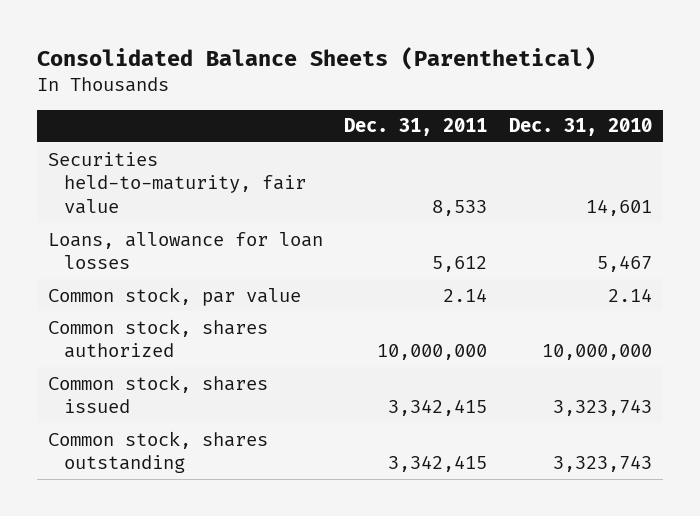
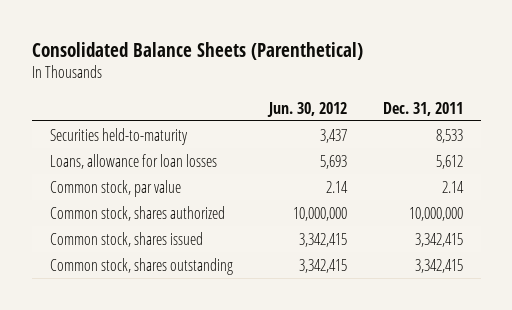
- | Dec. 31, 2011 | Dec. 31, 2010
+ | Jun. 30, 2012 | Dec. 31, 2011
- Securities held-to-maturity, fair value | 8,533 | 14,601
+ Securities held-to-maturity | 3,437 | 8,533

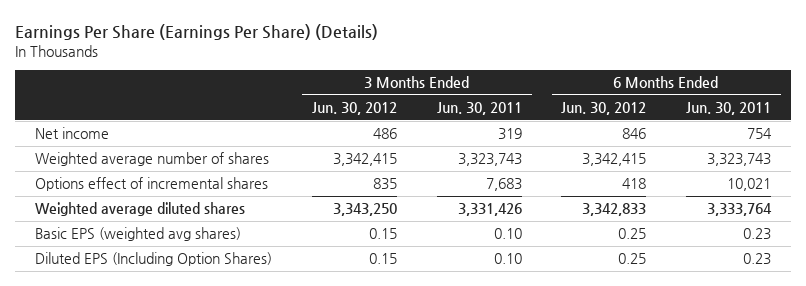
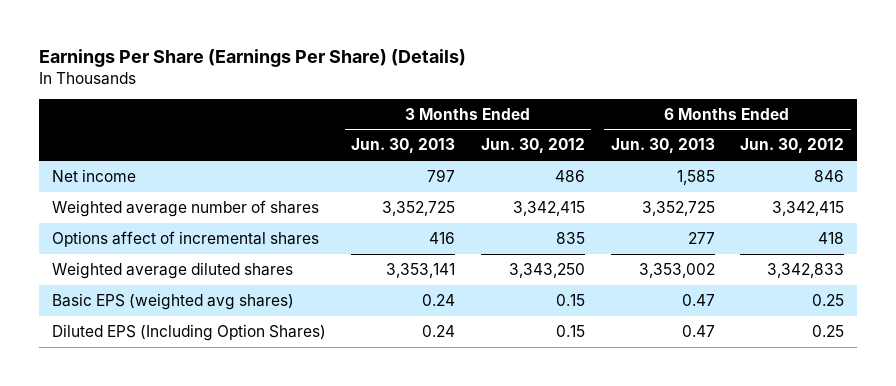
- | 3 Months Ended Jun. 30, 2012 | 3 Months Ended Jun. 30, 2011 | 6 Months Ended Jun. 30, 2012 | 6 Months Ended Jun. 30, 2011
+ | 3 Months Ended Jun. 30, 2013 | 3 Months Ended Jun. 30, 2012 | 6 Months Ended Jun. 30, 2013 | 6 Months Ended Jun. 30, 2012
- Options effect of incremental shares | 835 | 7,683 | 418 | 10,021
+ Options affect of incremental shares | 416 | 835 | 277 | 418

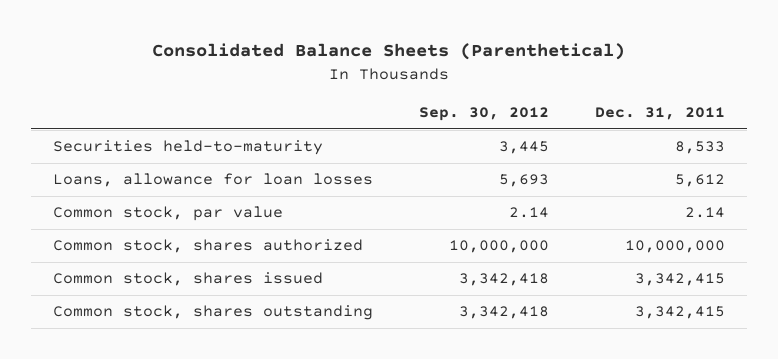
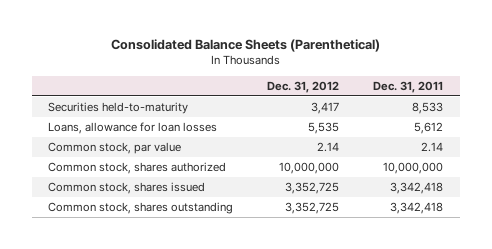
- | Sep. 30, 2012 | Dec. 31, 2011
+ | Dec. 31, 2012 | Dec. 31, 2011
- Common stock, shares issued | 3,342,418 | 3,342,415
- Common stock, shares outstanding | 3,342,418 | 3,342,415
+ Common stock, shares issued | 3,352,725 | 3,342,418
+ Common stock, shares outstanding | 3,352,725 | 3,342,418

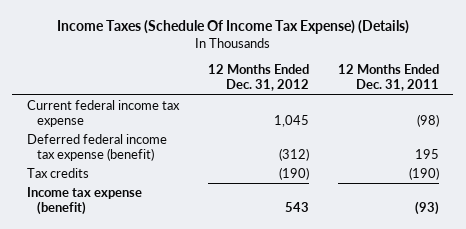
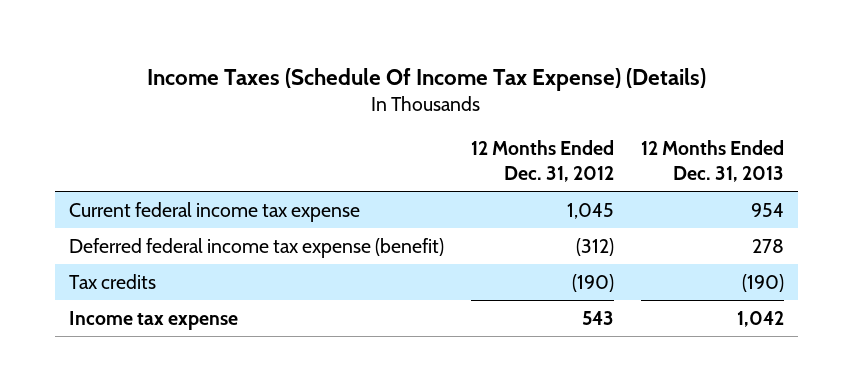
- | 12 Months Ended Dec. 31, 2012 | 12 Months Ended Dec. 31, 2011
+ | 12 Months Ended Dec. 31, 2012 | 12 Months Ended Dec. 31, 2013
- Income tax expense (benefit) | 543 | (93)
+ Income tax expense | 543 | 1,042

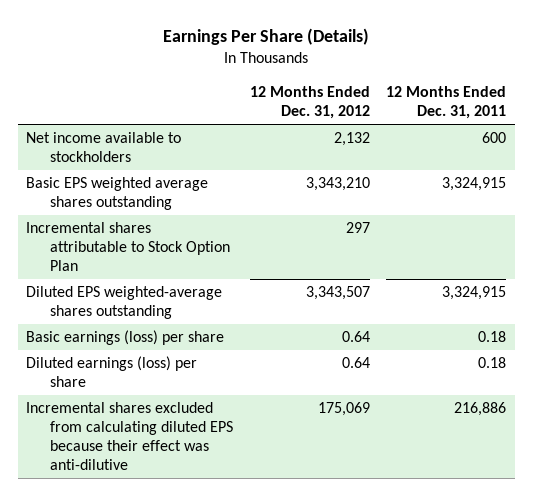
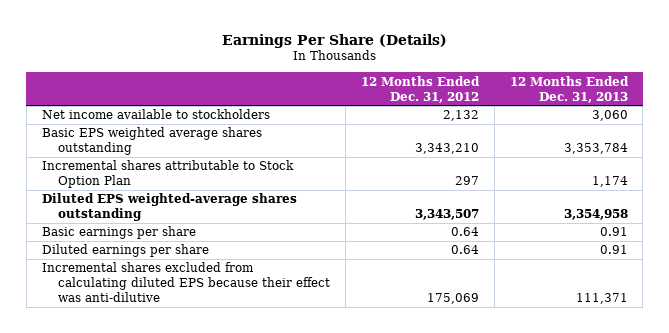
- | 12 Months Ended Dec. 31, 2012 | 12 Months Ended Dec. 31, 2011
+ | 12 Months Ended Dec. 31, 2012 | 12 Months Ended Dec. 31, 2013
- Basic earnings (loss) per share | 0.64 | 0.18
- Diluted earnings (loss) per share | 0.64 | 0.18
+ Basic earnings per share | 0.64 | 0.91
+ Diluted earnings per share | 0.64 | 0.91

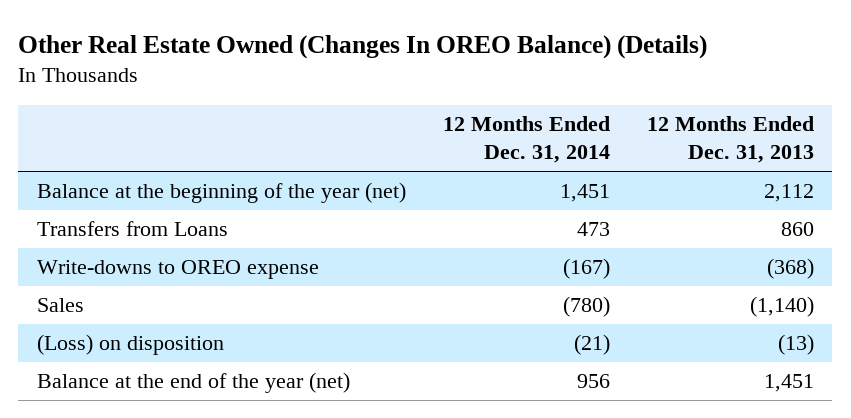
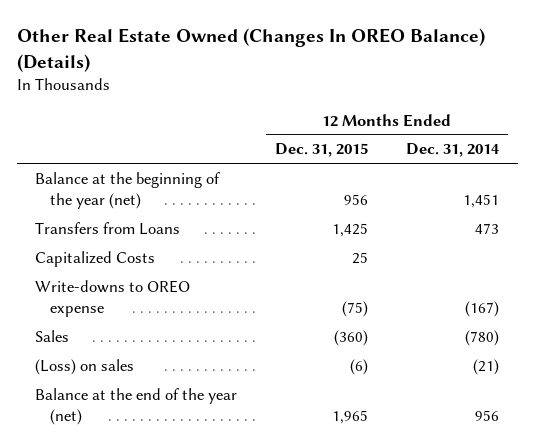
- | 12 Months Ended Dec. 31, 2014 | 12 Months Ended Dec. 31, 2013
+ | 12 Months Ended Dec. 31, 2015 | 12 Months Ended Dec. 31, 2014
+ Capitalized Costs | 25 |
- (Loss) on disposition | (21) | (13)
+ (Loss) on sales | (6) | (21)

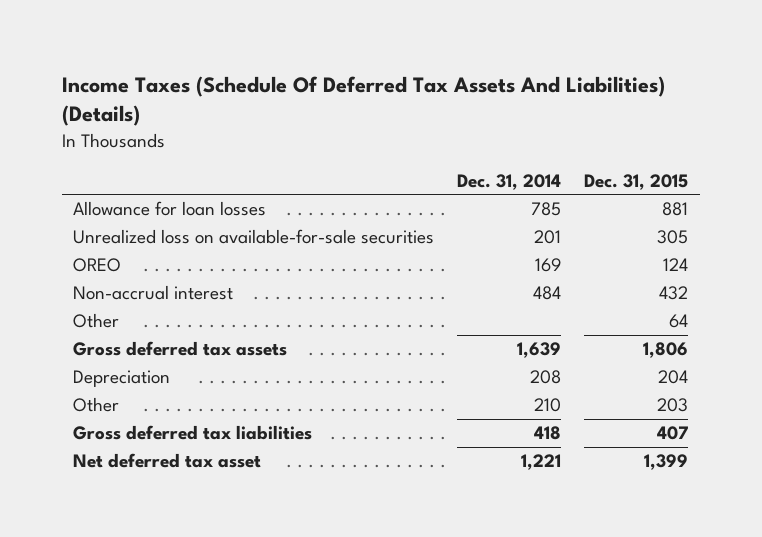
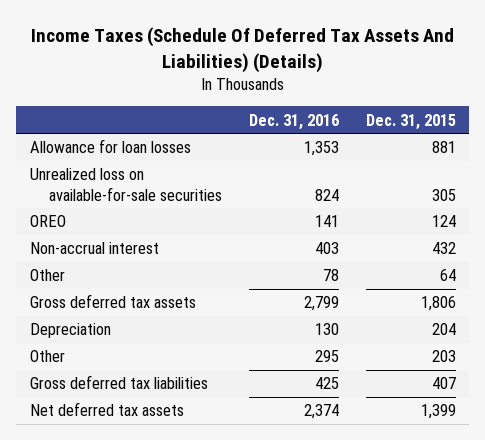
- | Dec. 31, 2014 | Dec. 31, 2015
+ | Dec. 31, 2016 | Dec. 31, 2015
- Net deferred tax asset | 1,221 | 1,399
+ Net deferred tax assets | 2,374 | 1,399

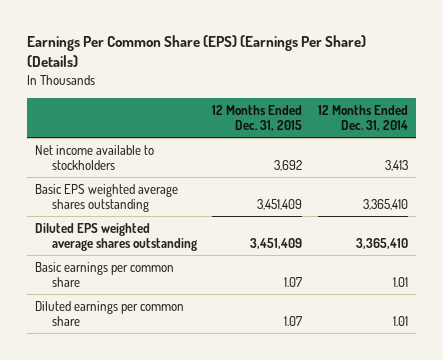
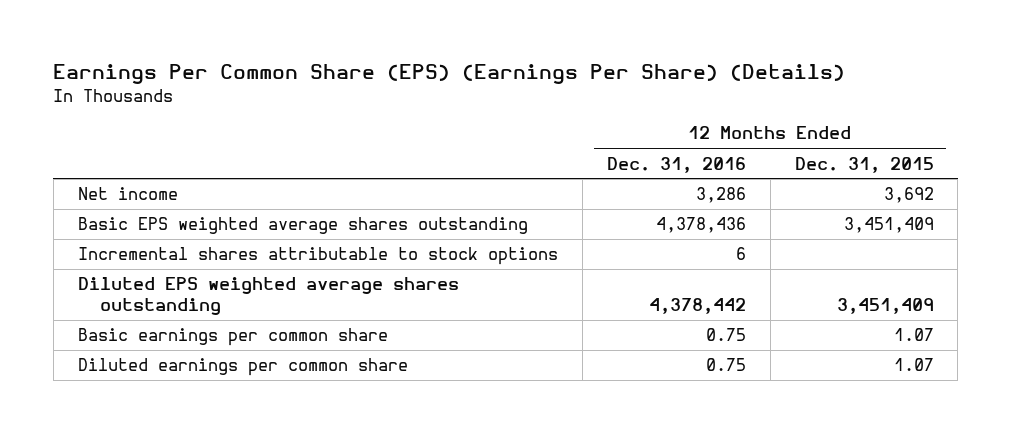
- | 12 Months Ended Dec. 31, 2015 | 12 Months Ended Dec. 31, 2014
+ | 12 Months Ended Dec. 31, 2016 | 12 Months Ended Dec. 31, 2015
- Net income available to stockholders | 3,692 | 3,413
+ Net income | 3,286 | 3,692
+ Incremental shares attributable to stock options | 6 |

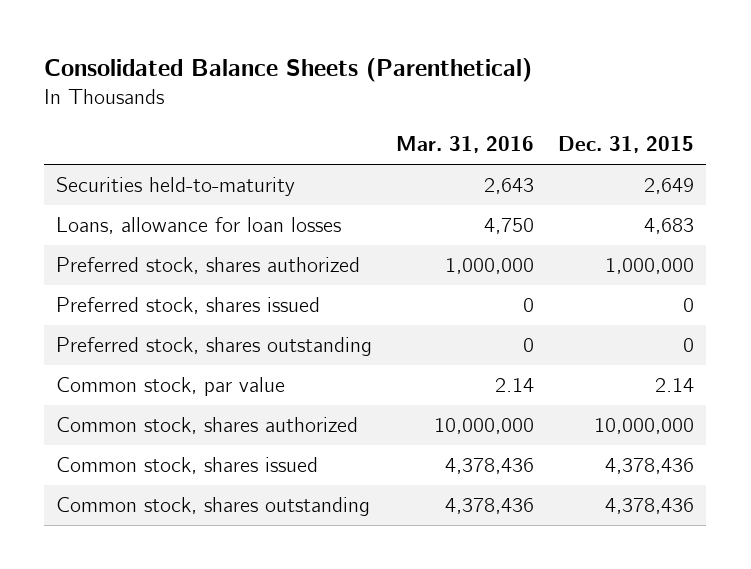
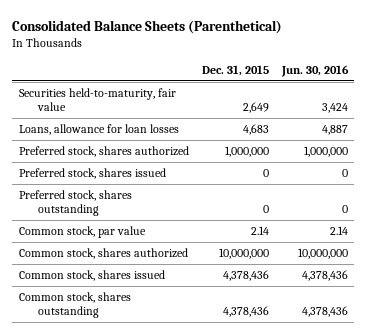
- | Mar. 31, 2016 | Dec. 31, 2015
+ | Dec. 31, 2015 | Jun. 30, 2016
- Securities held-to-maturity | 2,643 | 2,649
+ Securities held-to-maturity, fair value | 2,649 | 3,424

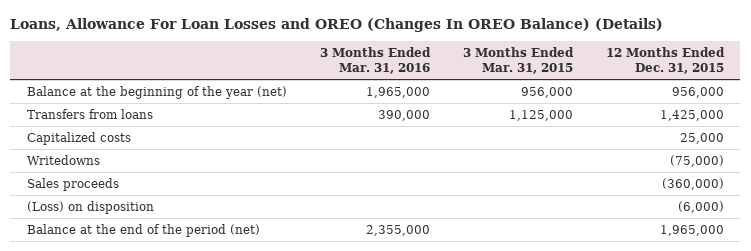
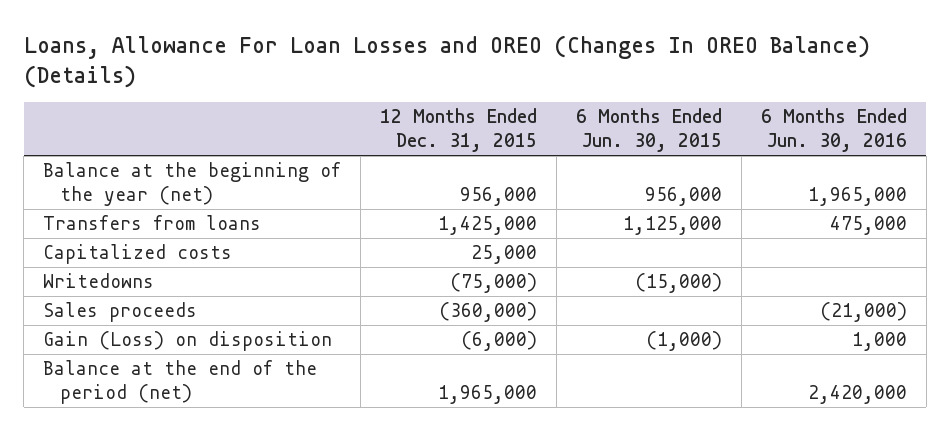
- | 3 Months Ended Mar. 31, 2016 | 3 Months Ended Mar. 31, 2015 | 12 Months Ended Dec. 31, 2015
+ | 12 Months Ended Dec. 31, 2015 | 6 Months Ended Jun. 30, 2015 | 6 Months Ended Jun. 30, 2016
- (Loss) on disposition | | | (6,000)
+ Gain (Loss) on disposition | (6,000) | (1,000) | 1,000

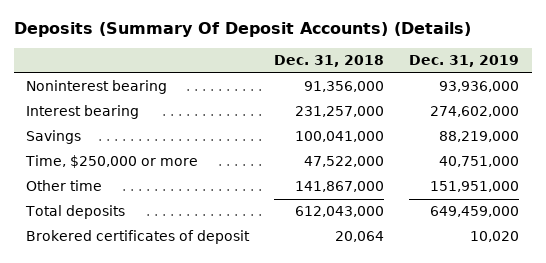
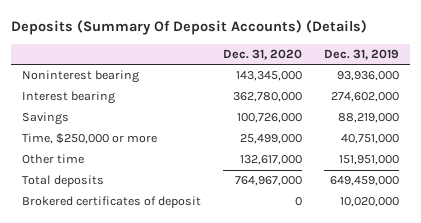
- | Dec. 31, 2018 | Dec. 31, 2019
+ | Dec. 31, 2020 | Dec. 31, 2019
- Brokered certificates of deposit | 20,064 | 10,020
+ Brokered certificates of deposit | 0 | 10,020,000

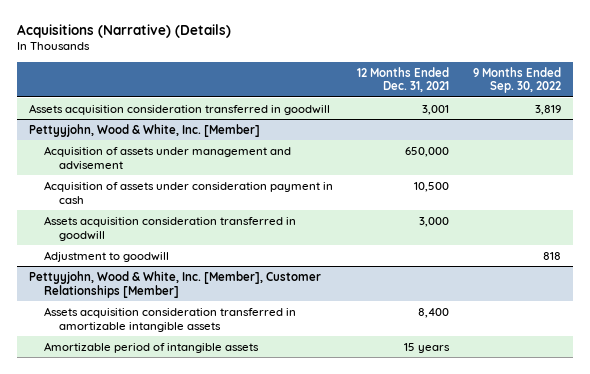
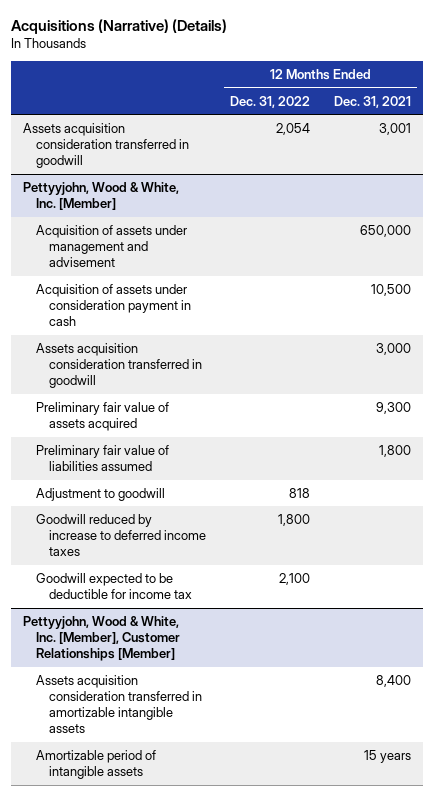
- | 12 Months Ended Dec. 31, 2021 | 9 Months Ended Sep. 30, 2022
+ | 12 Months Ended Dec. 31, 2022 | 12 Months Ended Dec. 31, 2021
@ Pettyyjohn, Wood & White, Inc. [Member]
+ Preliminary fair value of assets acquired | | 9,300
+ Preliminary fair value of liabilities assumed | | 1,800
+ Goodwill reduced by increase to deferred income taxes | 1,800 |
+ Goodwill expected to be deductible for income tax | 2,100 |

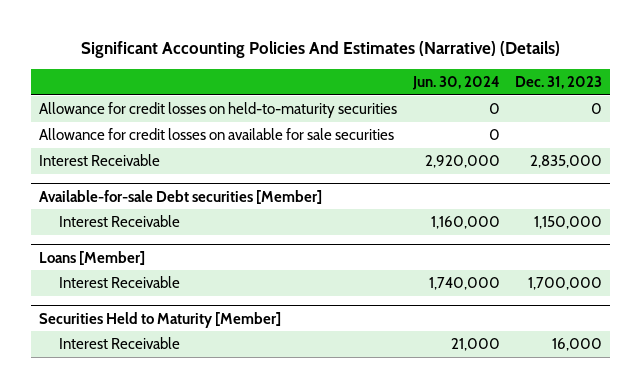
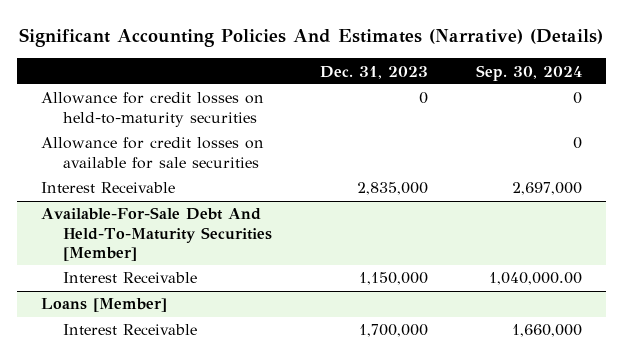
- | Jun. 30, 2024 | Dec. 31, 2023
+ | Dec. 31, 2023 | Sep. 30, 2024
- Available-for-sale Debt securities [Member]
+ Available-For-Sale Debt And Held-To-Maturity Securities [Member]
- Securities Held to Maturity [Member]
- Interest Receivable | 21,000 | 16,000

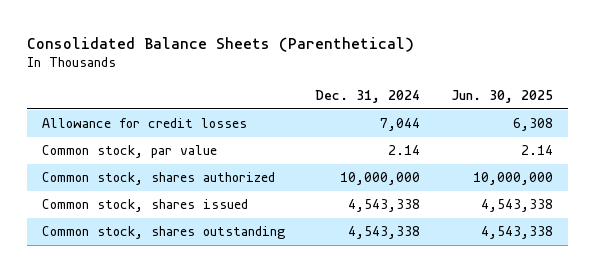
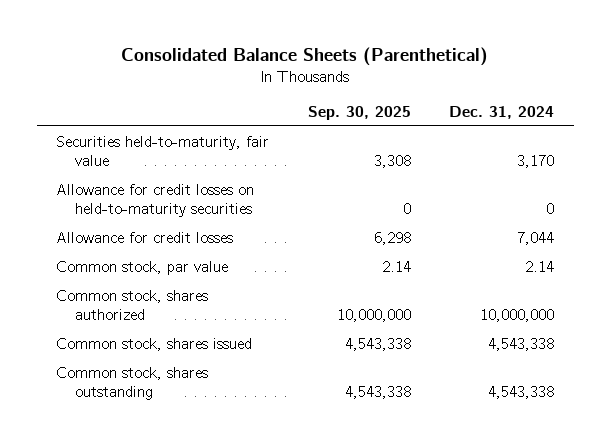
- | Dec. 31, 2024 | Jun. 30, 2025
+ | Sep. 30, 2025 | Dec. 31, 2024
+ Securities held-to-maturity, fair value | 3,308 | 3,170
+ Allowance for credit losses on held-to-maturity securities | 0 | 0

